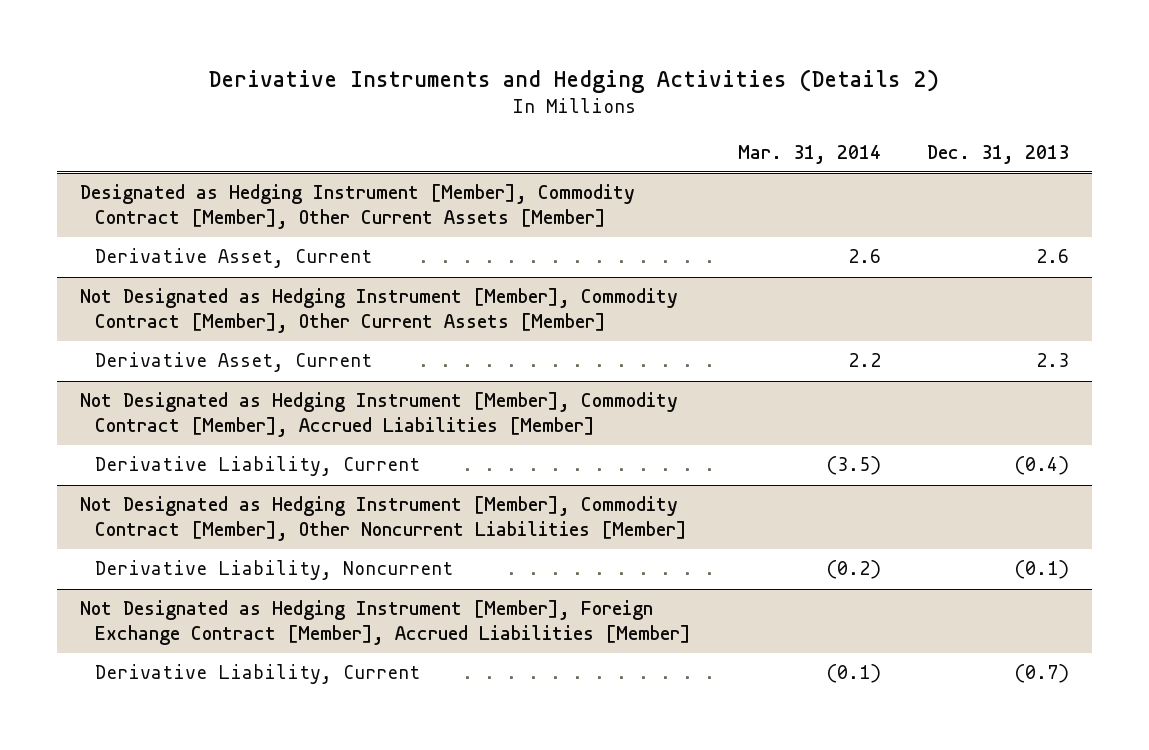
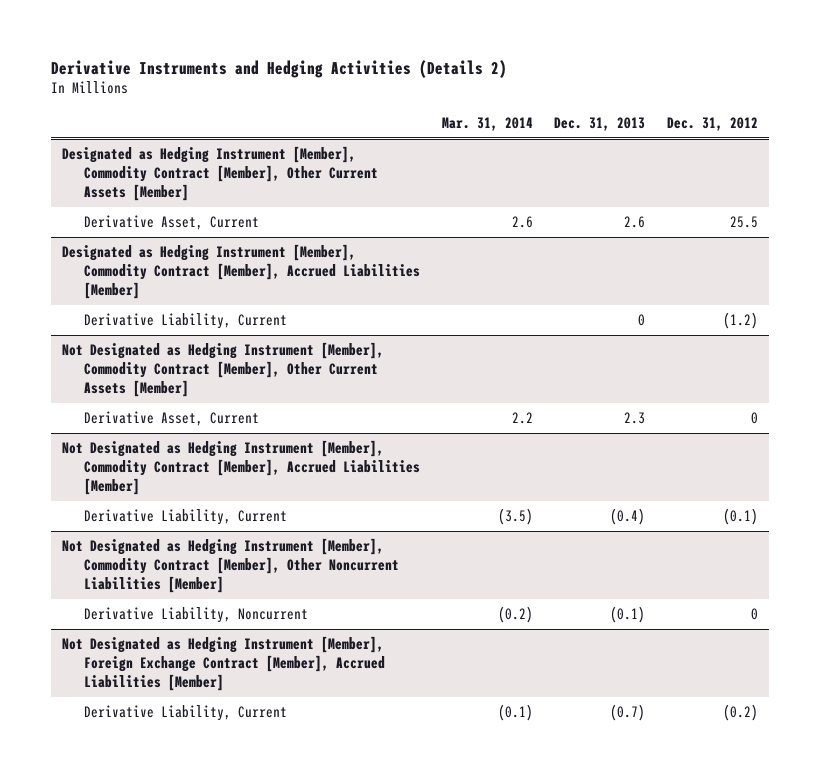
- | Mar. 31, 2014 | Dec. 31, 2013
+ | Mar. 31, 2014 | Dec. 31, 2013 | Dec. 31, 2012
+ Designated as Hedging Instrument [Member], Commodity Contract [Member], Accrued Liabilities [Member]
+ Derivative Liability, Current | | 0 | (1.2)

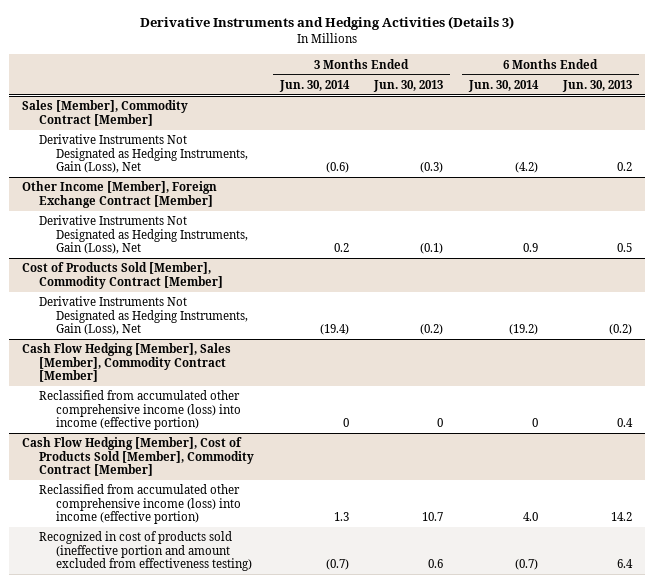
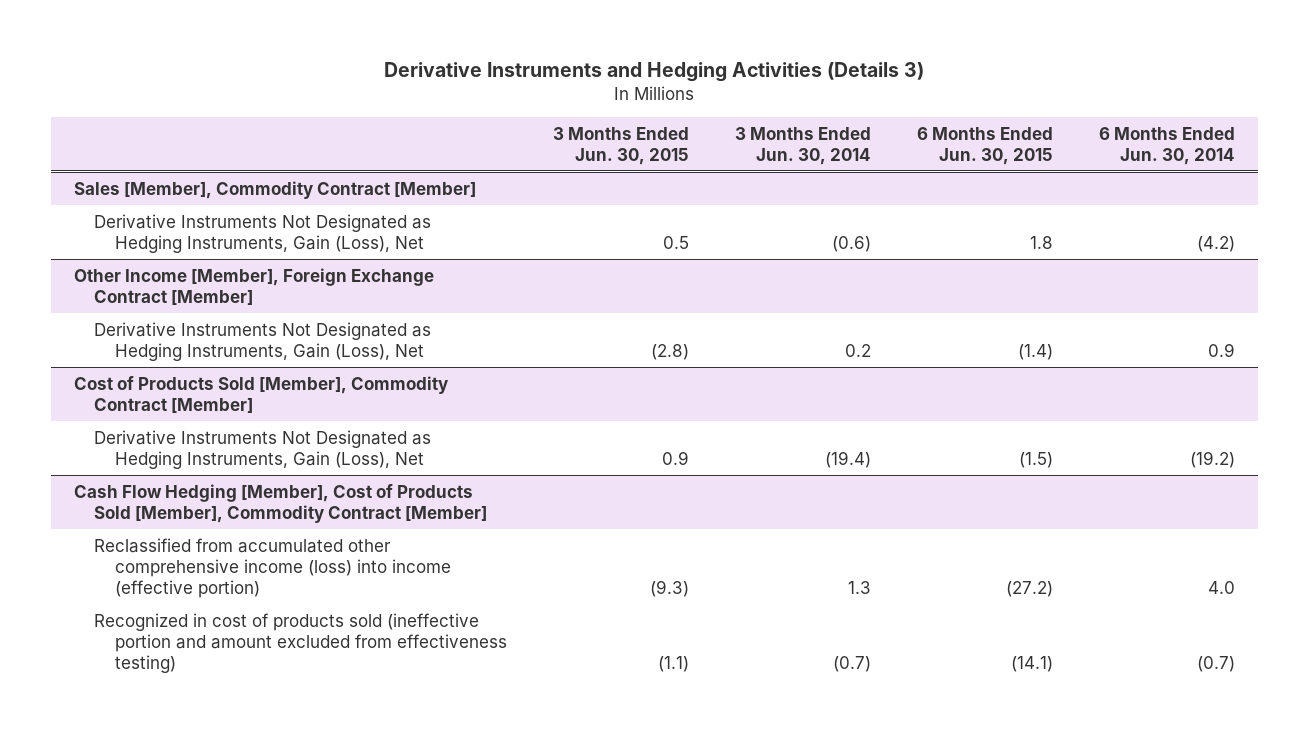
- | 3 Months Ended Jun. 30, 2014 | 3 Months Ended Jun. 30, 2013 | 6 Months Ended Jun. 30, 2014 | 6 Months Ended Jun. 30, 2013
+ | 3 Months Ended Jun. 30, 2015 | 3 Months Ended Jun. 30, 2014 | 6 Months Ended Jun. 30, 2015 | 6 Months Ended Jun. 30, 2014
- Cash Flow Hedging [Member], Sales [Member], Commodity Contract [Member]
- Reclassified from accumulated other comprehensive income (loss) into income (effective portion) | 0 | 0 | 0 | 0.4

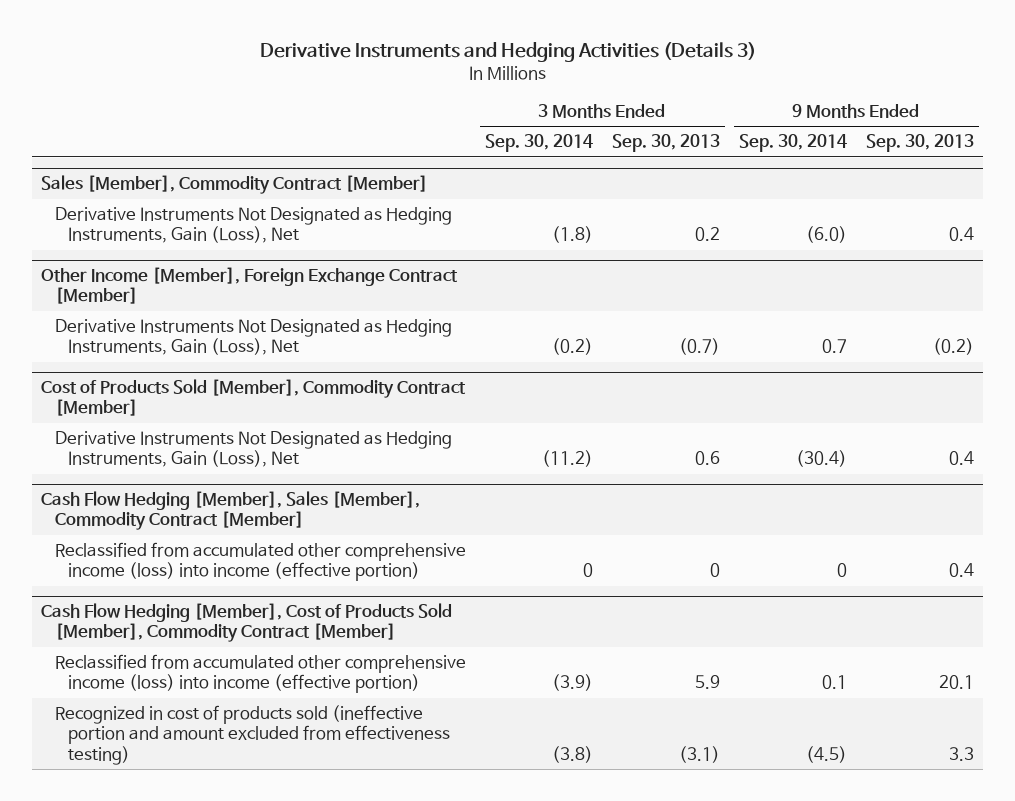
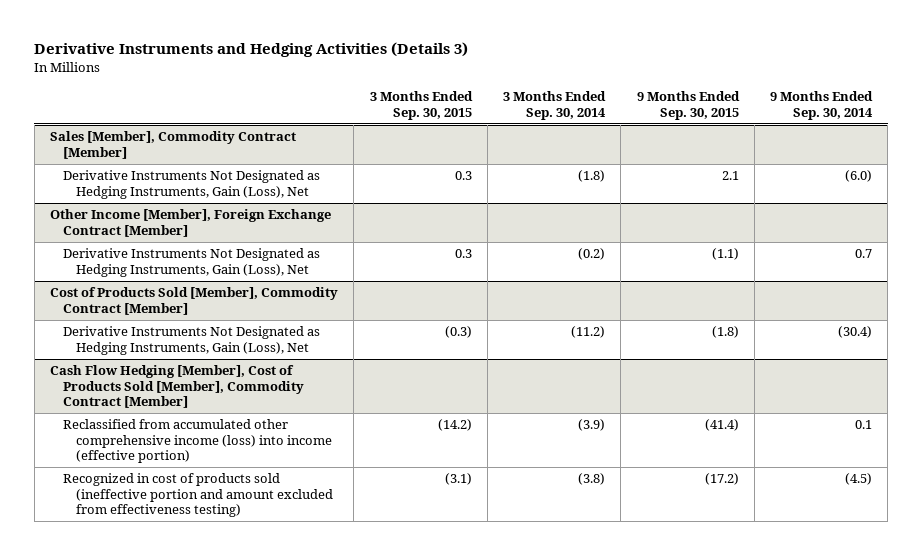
- | 3 Months Ended Sep. 30, 2014 | 3 Months Ended Sep. 30, 2013 | 9 Months Ended Sep. 30, 2014 | 9 Months Ended Sep. 30, 2013
+ | 3 Months Ended Sep. 30, 2015 | 3 Months Ended Sep. 30, 2014 | 9 Months Ended Sep. 30, 2015 | 9 Months Ended Sep. 30, 2014
- Cash Flow Hedging [Member], Sales [Member], Commodity Contract [Member]
- Reclassified from accumulated other comprehensive income (loss) into income (effective portion) | 0 | 0 | 0 | 0.4

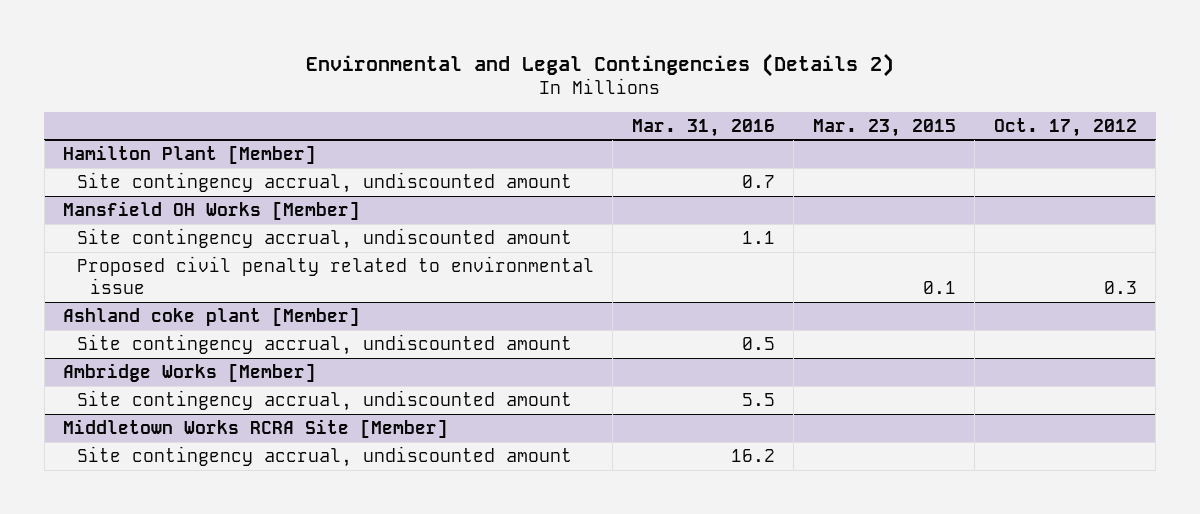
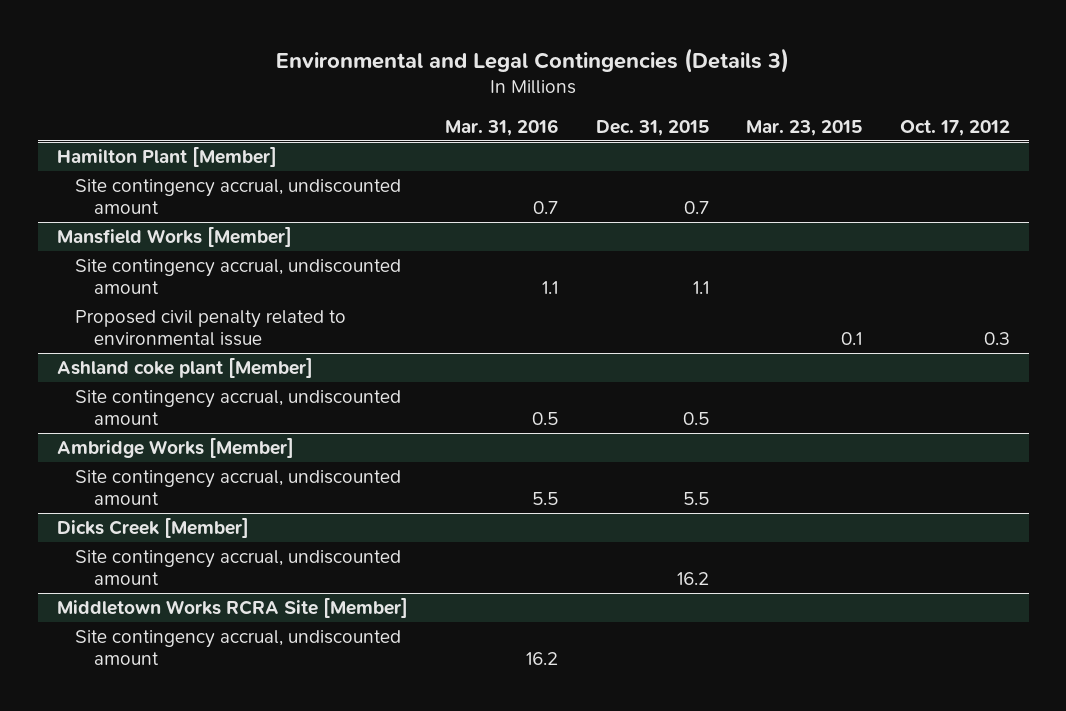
- Environmental and Legal Contingencies (Details 2)
+ Environmental and Legal Contingencies (Details 3)
- | Mar. 31, 2016 | Mar. 23, 2015 | Oct. 17, 2012
+ | Mar. 31, 2016 | Dec. 31, 2015 | Mar. 23, 2015 | Oct. 17, 2012
- Mansfield OH Works [Member]
+ Mansfield Works [Member]
+ Dicks Creek [Member]
+ Site contingency accrual, undiscounted amount | | 16.2 | |

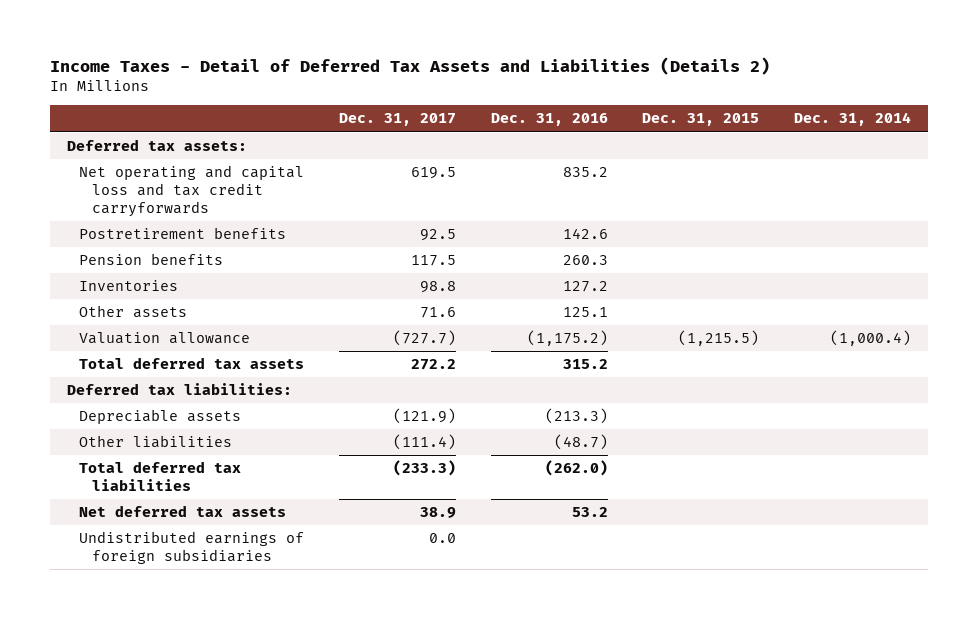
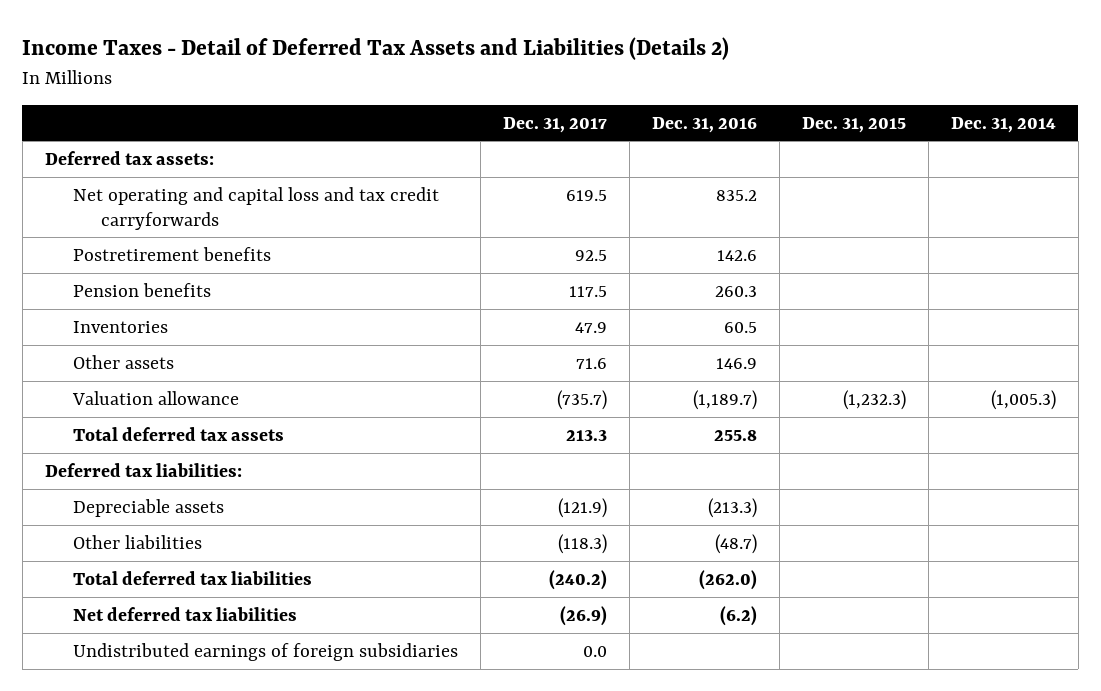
- Inventories | 98.8 | 127.2 | |
- Other assets | 71.6 | 125.1 | |
- Valuation allowance | (727.7) | (1,175.2) | (1,215.5) | (1,000.4)
- Total deferred tax assets | 272.2 | 315.2 | |
+ Inventories | 47.9 | 60.5 | |
+ Other assets | 71.6 | 146.9 | |
+ Valuation allowance | (735.7) | (1,189.7) | (1,232.3) | (1,005.3)
+ Total deferred tax assets | 213.3 | 255.8 | |
- Other liabilities | (111.4) | (48.7) | |
- Total deferred tax liabilities | (233.3) | (262.0) | |
- Net deferred tax assets | 38.9 | 53.2 | |
+ Other liabilities | (118.3) | (48.7) | |
+ Total deferred tax liabilities | (240.2) | (262.0) | |
+ Net deferred tax liabilities | (26.9) | (6.2) | |

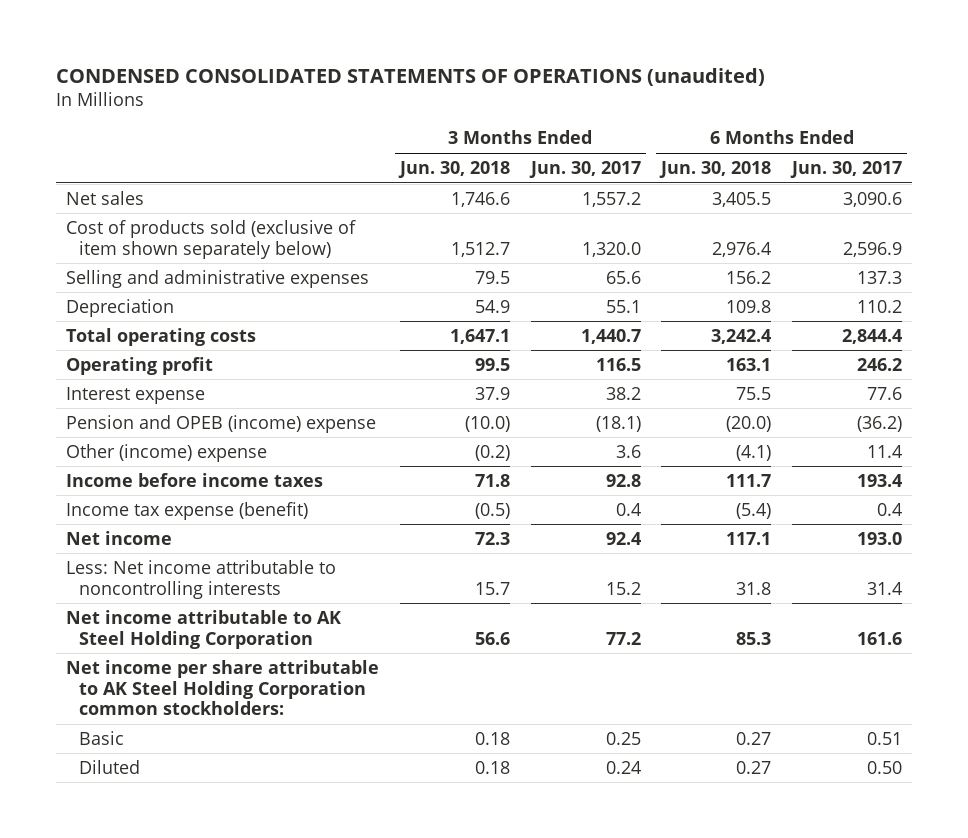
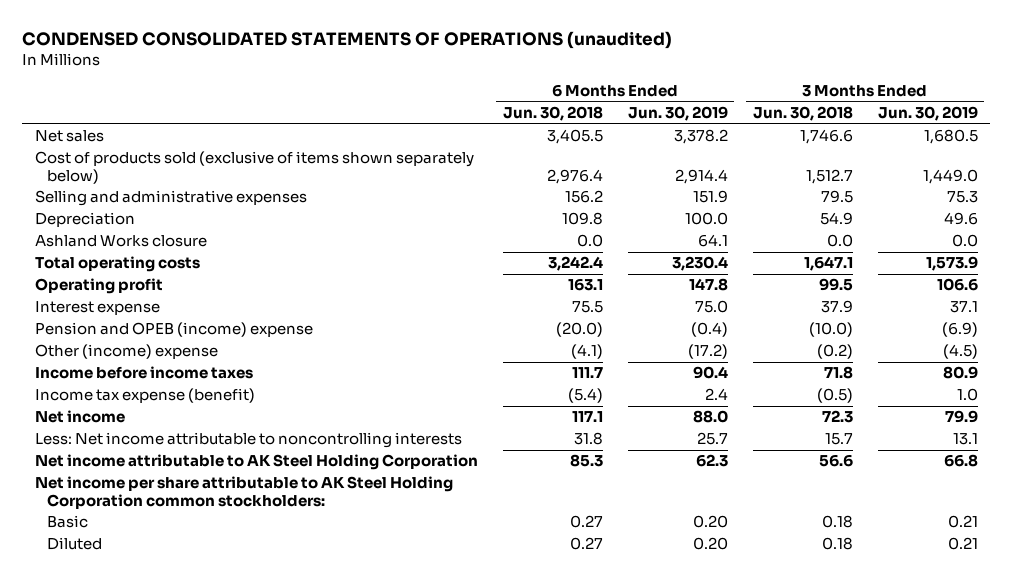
- | 3 Months Ended Jun. 30, 2018 | 3 Months Ended Jun. 30, 2017 | 6 Months Ended Jun. 30, 2018 | 6 Months Ended Jun. 30, 2017
+ | 6 Months Ended Jun. 30, 2018 | 6 Months Ended Jun. 30, 2019 | 3 Months Ended Jun. 30, 2018 | 3 Months Ended Jun. 30, 2019
- Cost of products sold (exclusive of item shown separately below) | 1,512.7 | 1,320.0 | 2,976.4 | 2,596.9
+ Cost of products sold (exclusive of items shown separately below) | 2,976.4 | 2,914.4 | 1,512.7 | 1,449.0
+ Ashland Works closure | 0.0 | 64.1 | 0.0 | 0.0

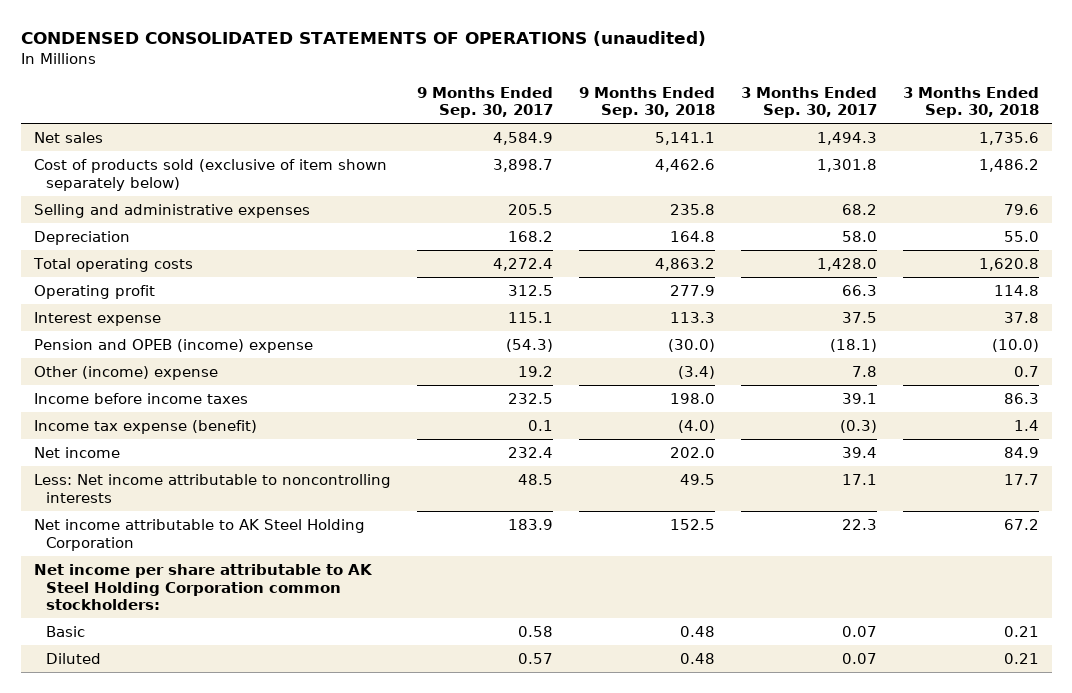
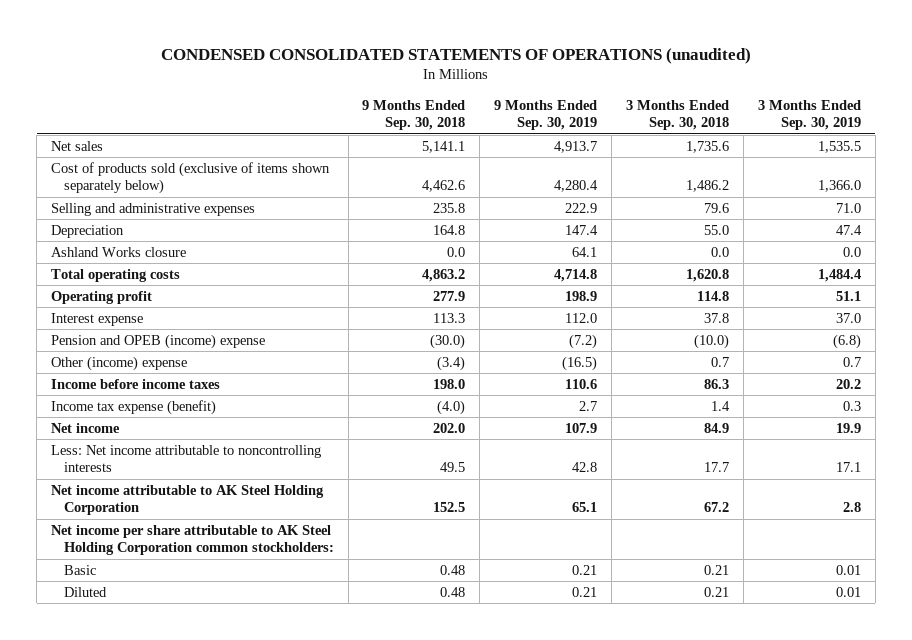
- | 9 Months Ended Sep. 30, 2017 | 9 Months Ended Sep. 30, 2018 | 3 Months Ended Sep. 30, 2017 | 3 Months Ended Sep. 30, 2018
+ | 9 Months Ended Sep. 30, 2018 | 9 Months Ended Sep. 30, 2019 | 3 Months Ended Sep. 30, 2018 | 3 Months Ended Sep. 30, 2019
- Cost of products sold (exclusive of item shown separately below) | 3,898.7 | 4,462.6 | 1,301.8 | 1,486.2
+ Cost of products sold (exclusive of items shown separately below) | 4,462.6 | 4,280.4 | 1,486.2 | 1,366.0
+ Ashland Works closure | 0.0 | 64.1 | 0.0 | 0.0

